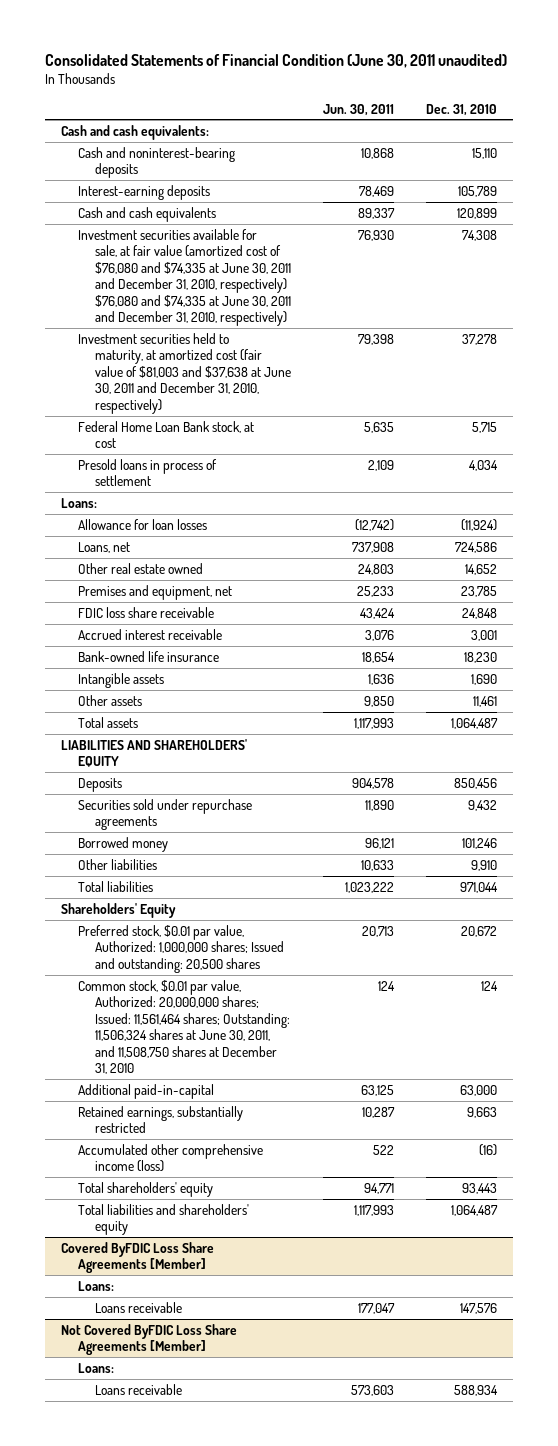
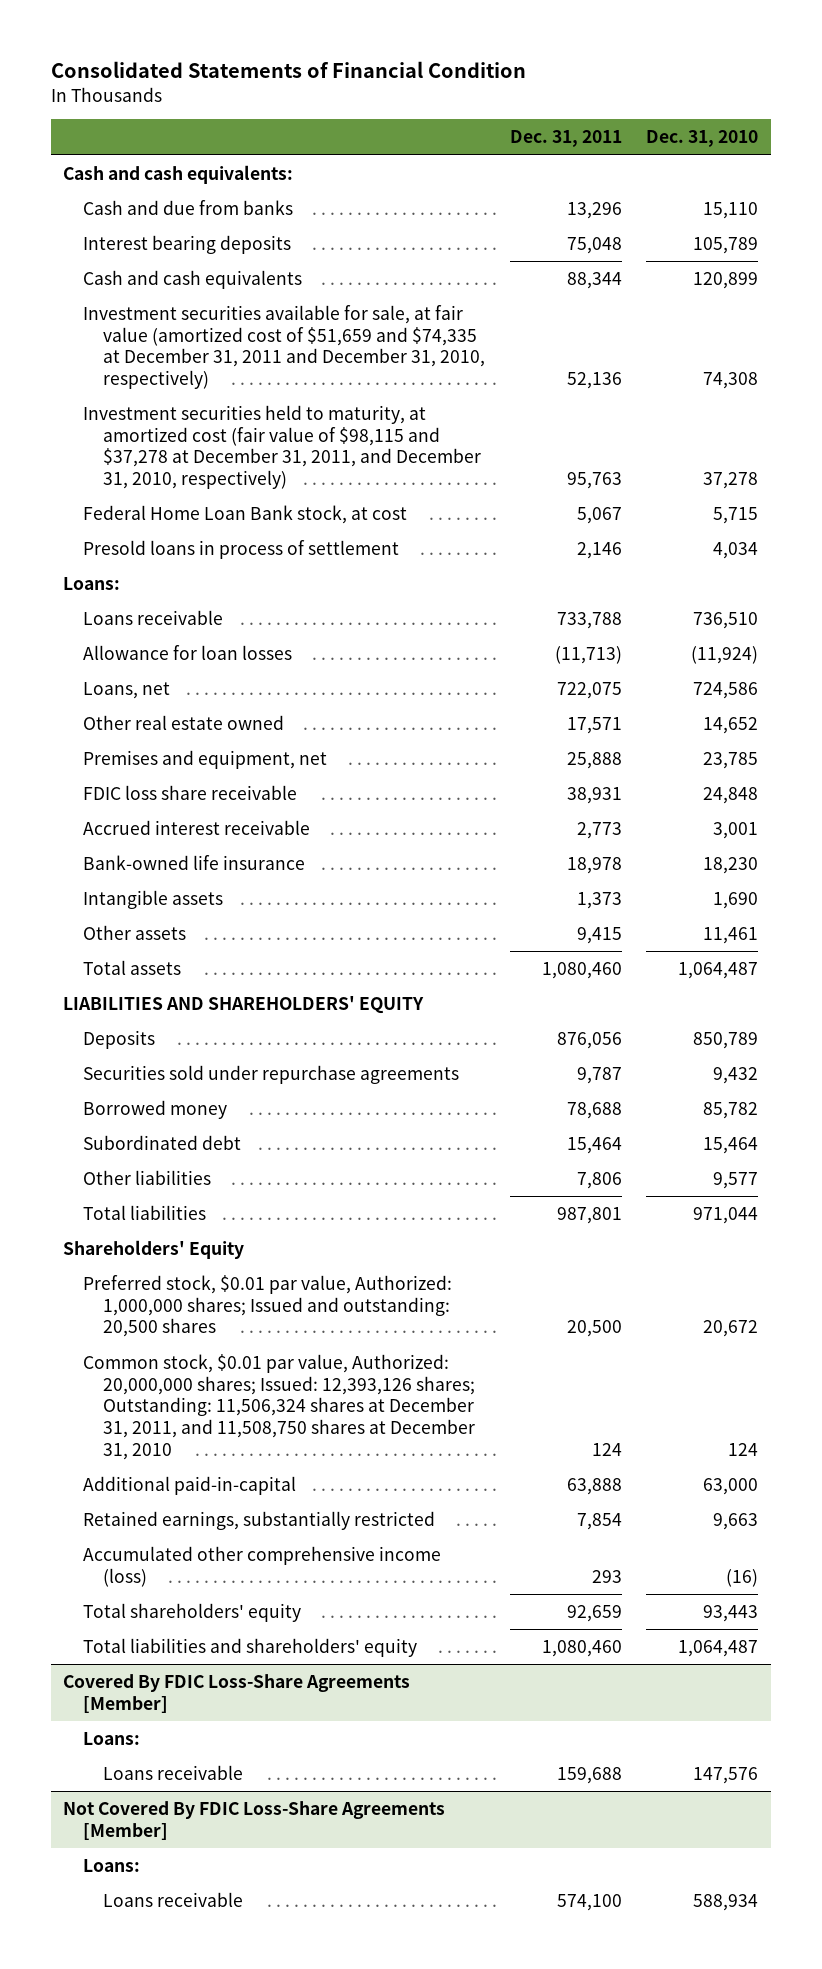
- Consolidated Statements of Financial Condition (June 30, 2011 unaudited)
+ Consolidated Statements of Financial Condition
- | Jun. 30, 2011 | Dec. 31, 2010
+ | Dec. 31, 2011 | Dec. 31, 2010
- Cash and noninterest-bearing deposits | 10,868 | 15,110
- Interest-earning deposits | 78,469 | 105,789
+ Cash and due from banks | 13,296 | 15,110
+ Interest bearing deposits | 75,048 | 105,789
- Investment securities available for sale, at fair value (amortized cost of $76,080 and $74,335 at June 30, 2011 and December 31, 2010, respectively) $76,080 and $74,335 at June 30, 2011 and December 31, 2010, respectively) | 76,930 | 74,308
- Investment securities held to maturity, at amortized cost (fair value of $81,003 and $37,638 at June 30, 2011 and December 31, 2010, respectively) | 79,398 | 37,278
+ Investment securities available for sale, at fair value (amortized cost of $51,659 and $74,335 at December 31, 2011 and December 31, 2010, respectively) | 52,136 | 74,308
+ Investment securities held to maturity, at amortized cost (fair value of $98,115 and $37,278 at December 31, 2011, and December 31, 2010, respectively) | 95,763 | 37,278
+ Loans receivable | 733,788 | 736,510
- Deposits | 904,578 | 850,456
+ Deposits | 876,056 | 850,789
- Borrowed money | 96,121 | 101,246
- Other liabilities | 10,633 | 9,910
+ Borrowed money | 78,688 | 85,782
+ Subordinated debt | 15,464 | 15,464
+ Other liabilities | 7,806 | 9,577
- Common stock, $0.01 par value, Authorized: 20,000,000 shares; Issued: 11,561,464 shares; Outstanding: 11,506,324 shares at June 30, 2011, and 11,508,750 shares at December 31, 2010 | 124 | 124
+ Common stock, $0.01 par value, Authorized: 20,000,000 shares; Issued: 12,393,126 shares; Outstanding: 11,506,324 shares at December 31, 2011, and 11,508,750 shares at December 31, 2010 | 124 | 124
- Covered ByFDIC Loss Share Agreements [Member]
+ Covered By FDIC Loss-Share Agreements [Member]
- Not Covered ByFDIC Loss Share Agreements [Member]
+ Not Covered By FDIC Loss-Share Agreements [Member]

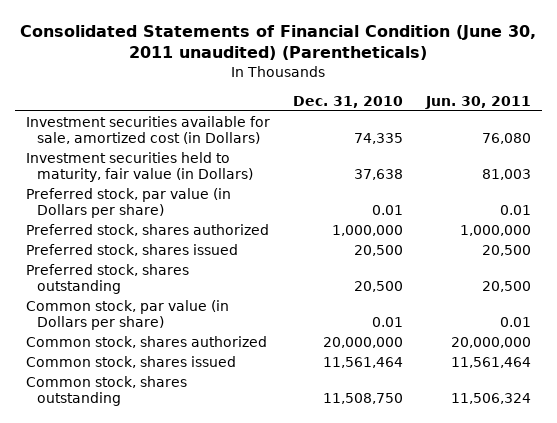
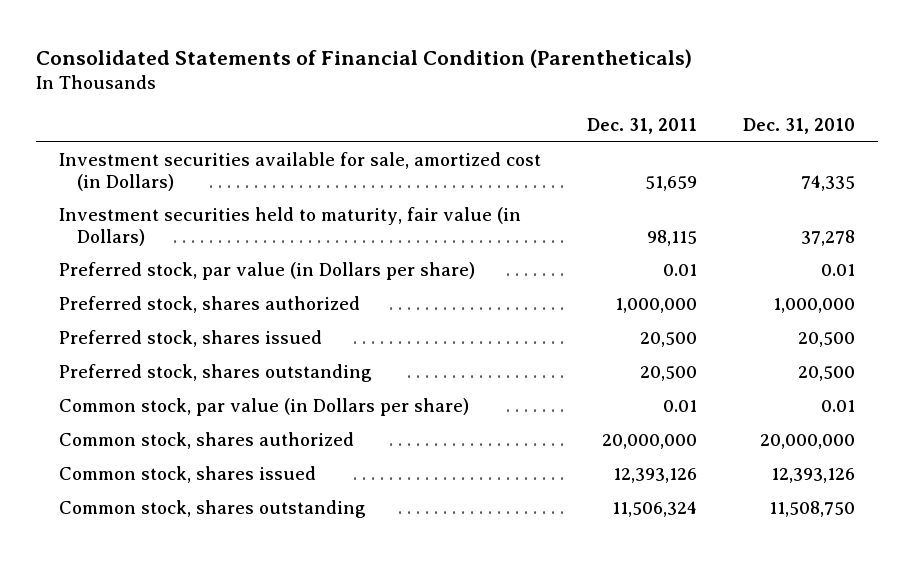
- Consolidated Statements of Financial Condition (June 30, 2011 unaudited) (Parentheticals)
+ Consolidated Statements of Financial Condition (Parentheticals)
- | Dec. 31, 2010 | Jun. 30, 2011
+ | Dec. 31, 2011 | Dec. 31, 2010
- Investment securities held to maturity, fair value (in Dollars) | 37,638 | 81,003
+ Investment securities held to maturity, fair value (in Dollars) | 98,115 | 37,278
- Common stock, shares issued | 11,561,464 | 11,561,464
+ Common stock, shares issued | 12,393,126 | 12,393,126

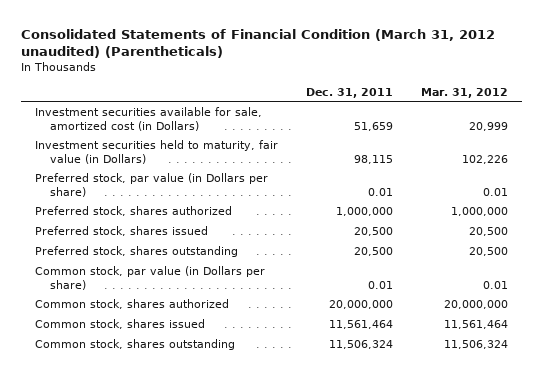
- Consolidated Statements of Financial Condition (Parentheticals)
+ Consolidated Statements of Financial Condition (March 31, 2012 unaudited) (Parentheticals)
- | Dec. 31, 2011 | Dec. 31, 2010
+ | Dec. 31, 2011 | Mar. 31, 2012
- Common stock, shares issued | 12,393,126 | 12,393,126
+ Common stock, shares issued | 11,561,464 | 11,561,464

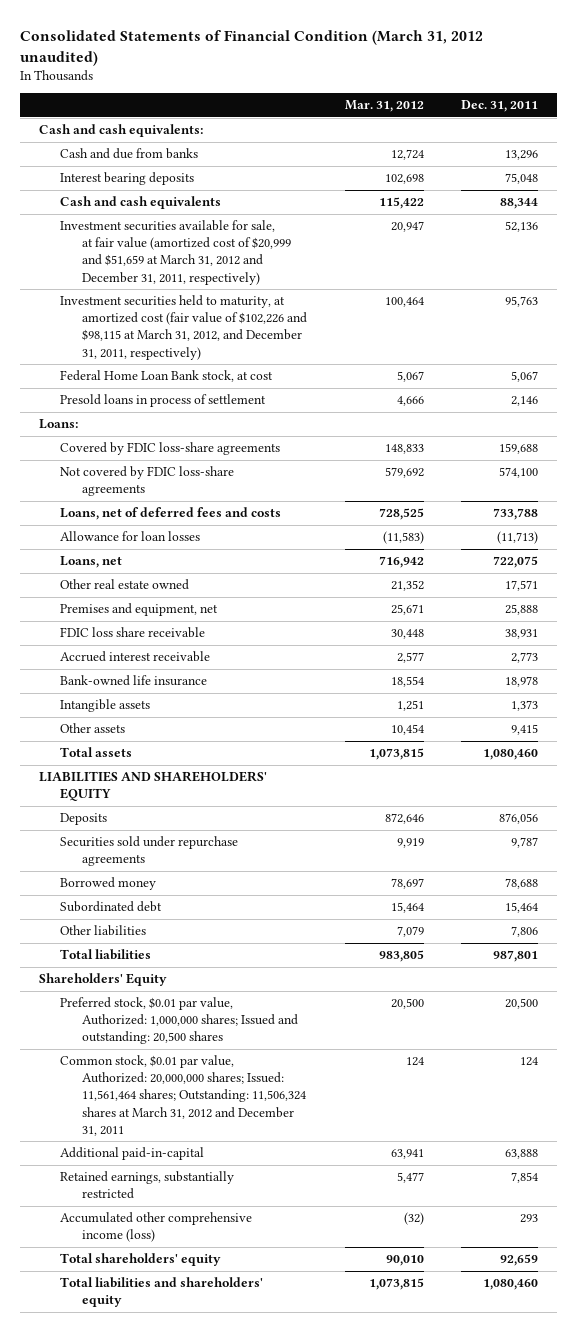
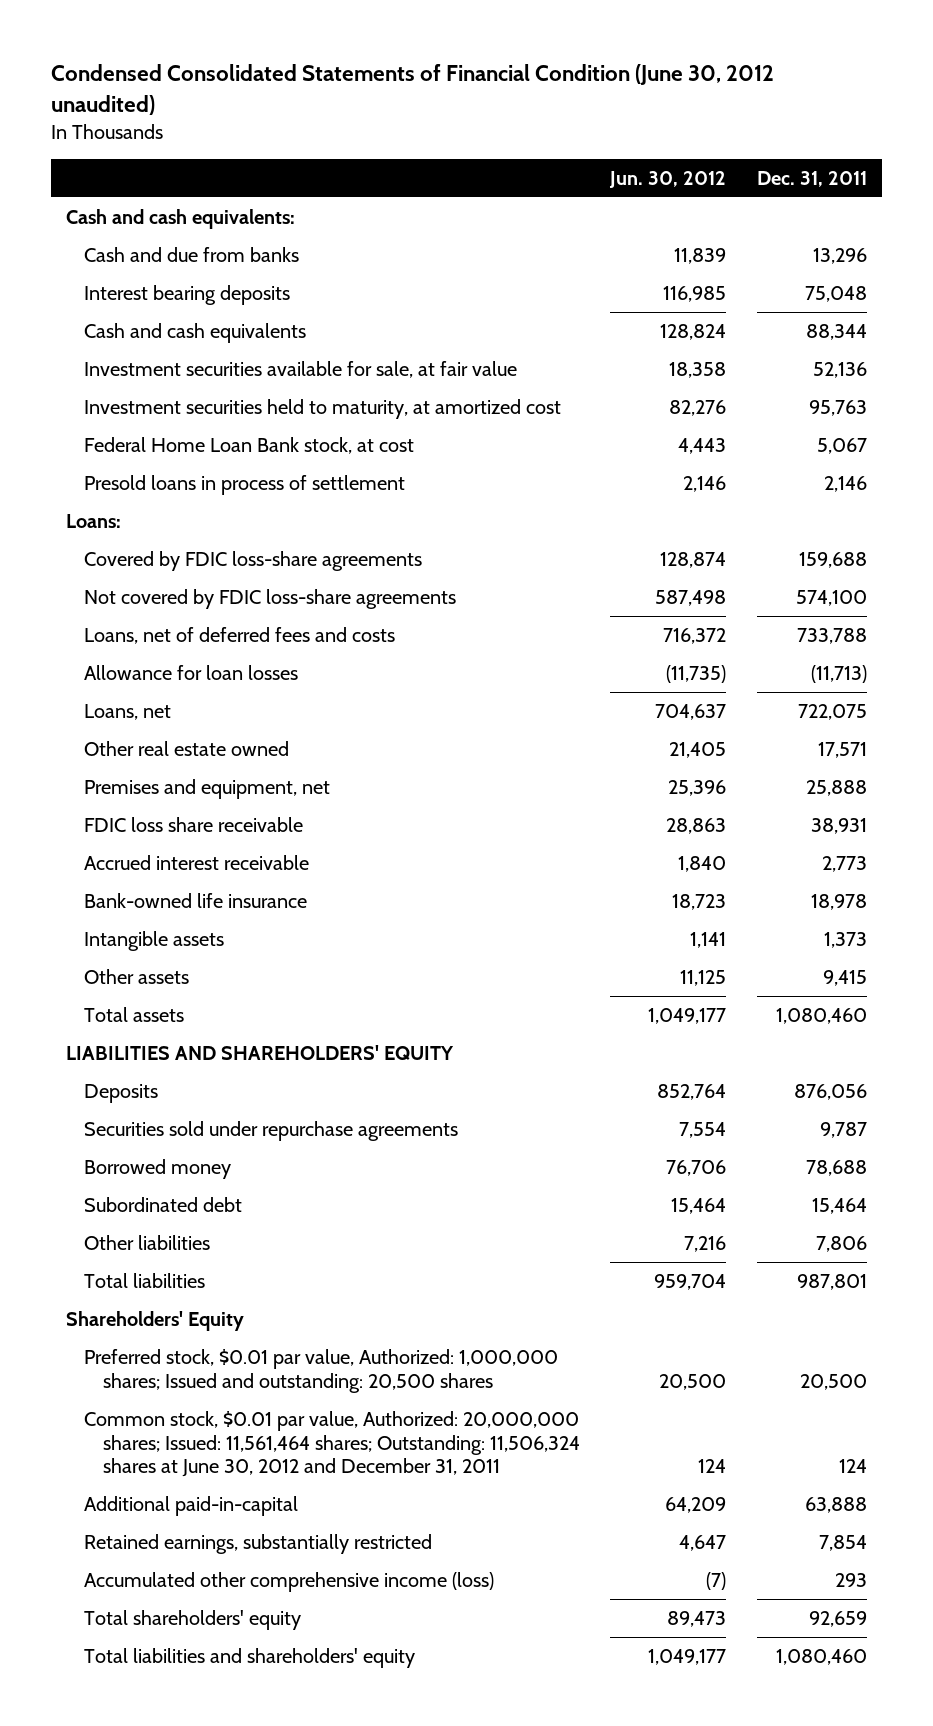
- Consolidated Statements of Financial Condition (March 31, 2012 unaudited)
+ Condensed Consolidated Statements of Financial Condition (June 30, 2012 unaudited)
- | Mar. 31, 2012 | Dec. 31, 2011
+ | Jun. 30, 2012 | Dec. 31, 2011
- Investment securities available for sale, at fair value (amortized cost of $20,999 and $51,659 at March 31, 2012 and December 31, 2011, respectively) | 20,947 | 52,136
- Investment securities held to maturity, at amortized cost (fair value of $102,226 and $98,115 at March 31, 2012, and December 31, 2011, respectively) | 100,464 | 95,763
+ Investment securities available for sale, at fair value | 18,358 | 52,136
+ Investment securities held to maturity, at amortized cost | 82,276 | 95,763
- Common stock, $0.01 par value, Authorized: 20,000,000 shares; Issued: 11,561,464 shares; Outstanding: 11,506,324 shares at March 31, 2012 and December 31, 2011 | 124 | 124
+ Common stock, $0.01 par value, Authorized: 20,000,000 shares; Issued: 11,561,464 shares; Outstanding: 11,506,324 shares at June 30, 2012 and December 31, 2011 | 124 | 124

